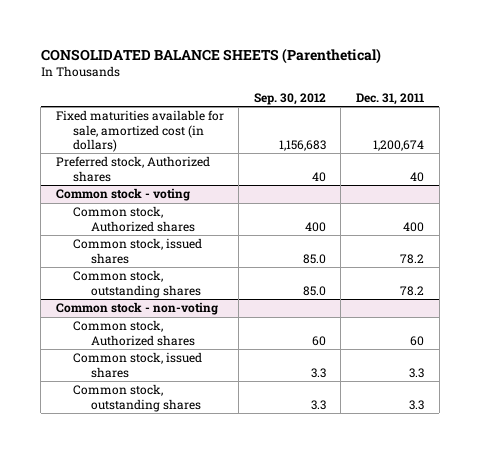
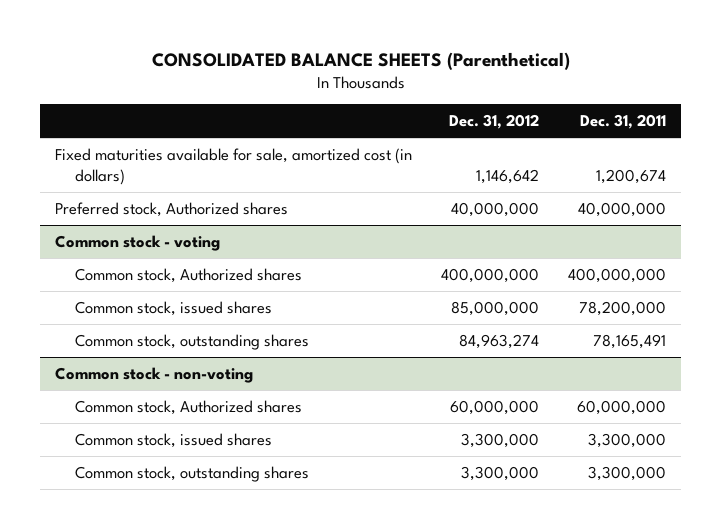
- | Sep. 30, 2012 | Dec. 31, 2011
+ | Dec. 31, 2012 | Dec. 31, 2011
- Preferred stock, Authorized shares | 40 | 40
+ Preferred stock, Authorized shares | 40,000,000 | 40,000,000
@ Common stock - voting
- Common stock, Authorized shares | 400 | 400
- Common stock, issued shares | 85.0 | 78.2
- Common stock, outstanding shares | 85.0 | 78.2
+ Common stock, Authorized shares | 400,000,000 | 400,000,000
+ Common stock, issued shares | 85,000,000 | 78,200,000
+ Common stock, outstanding shares | 84,963,274 | 78,165,491
@ Common stock - non-voting
- Common stock, Authorized shares | 60 | 60
- Common stock, issued shares | 3.3 | 3.3
- Common stock, outstanding shares | 3.3 | 3.3
+ Common stock, Authorized shares | 60,000,000 | 60,000,000
+ Common stock, issued shares | 3,300,000 | 3,300,000
+ Common stock, outstanding shares | 3,300,000 | 3,300,000

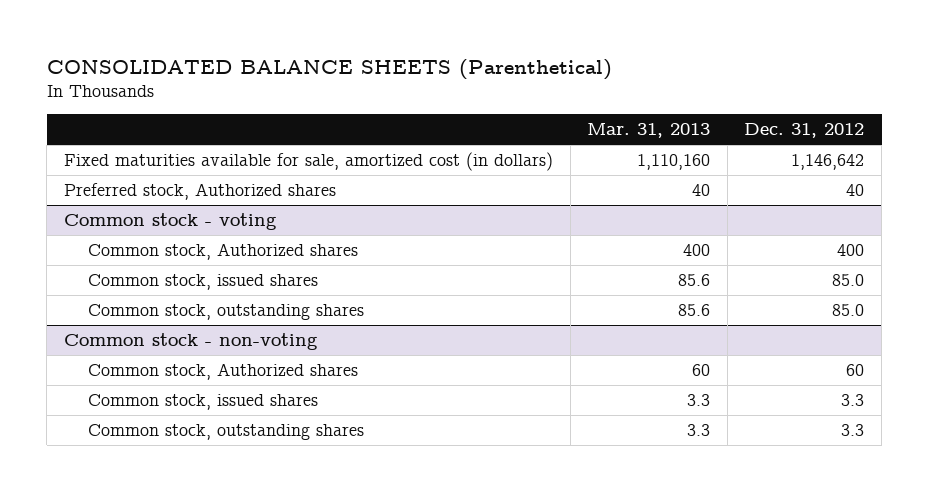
- | Dec. 31, 2012 | Dec. 31, 2011
+ | Mar. 31, 2013 | Dec. 31, 2012
- Preferred stock, Authorized shares | 40,000,000 | 40,000,000
+ Preferred stock, Authorized shares | 40 | 40
@ Common stock - voting
- Common stock, Authorized shares | 400,000,000 | 400,000,000
- Common stock, issued shares | 85,000,000 | 78,200,000
- Common stock, outstanding shares | 84,963,274 | 78,165,491
+ Common stock, Authorized shares | 400 | 400
+ Common stock, issued shares | 85.6 | 85.0
+ Common stock, outstanding shares | 85.6 | 85.0
@ Common stock - non-voting
- Common stock, Authorized shares | 60,000,000 | 60,000,000
- Common stock, issued shares | 3,300,000 | 3,300,000
- Common stock, outstanding shares | 3,300,000 | 3,300,000
+ Common stock, Authorized shares | 60 | 60
+ Common stock, issued shares | 3.3 | 3.3
+ Common stock, outstanding shares | 3.3 | 3.3

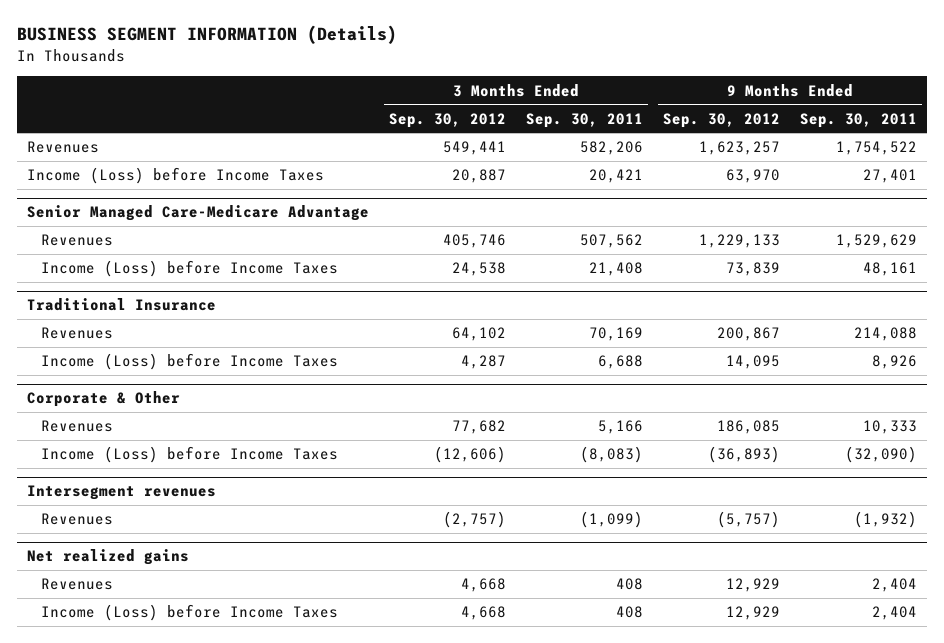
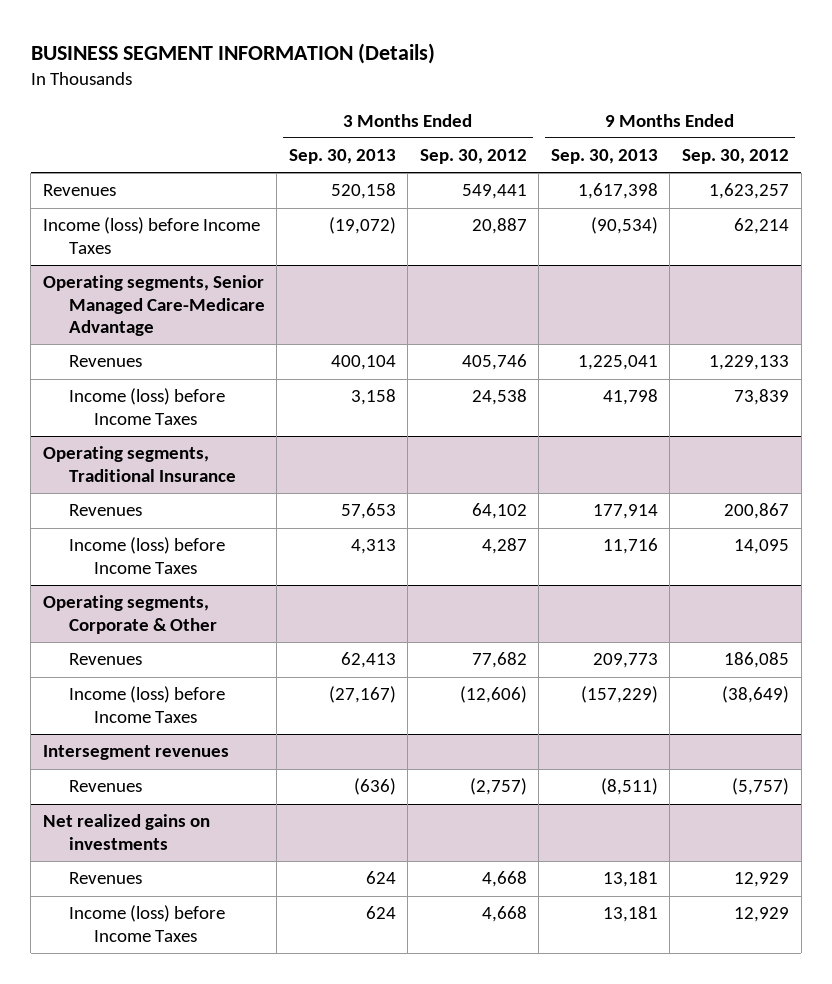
- | 3 Months Ended Sep. 30, 2012 | 3 Months Ended Sep. 30, 2011 | 9 Months Ended Sep. 30, 2012 | 9 Months Ended Sep. 30, 2011
+ | 3 Months Ended Sep. 30, 2013 | 3 Months Ended Sep. 30, 2012 | 9 Months Ended Sep. 30, 2013 | 9 Months Ended Sep. 30, 2012
- Income (Loss) before Income Taxes | 20,887 | 20,421 | 63,970 | 27,401
- Senior Managed Care-Medicare Advantage
+ Income (loss) before Income Taxes | (19,072) | 20,887 | (90,534) | 62,214
+ Operating segments, Senior Managed Care-Medicare Advantage
- Income (Loss) before Income Taxes | 24,538 | 21,408 | 73,839 | 48,161
- Traditional Insurance
+ Income (loss) before Income Taxes | 3,158 | 24,538 | 41,798 | 73,839
+ Operating segments, Traditional Insurance
- Income (Loss) before Income Taxes | 4,287 | 6,688 | 14,095 | 8,926
- Corporate & Other
+ Income (loss) before Income Taxes | 4,313 | 4,287 | 11,716 | 14,095
+ Operating segments, Corporate & Other
- Income (Loss) before Income Taxes | (12,606) | (8,083) | (36,893) | (32,090)
+ Income (loss) before Income Taxes | (27,167) | (12,606) | (157,229) | (38,649)
- Net realized gains
+ Net realized gains on investments
- Income (Loss) before Income Taxes | 4,668 | 408 | 12,929 | 2,404
+ Income (loss) before Income Taxes | 624 | 4,668 | 13,181 | 12,929

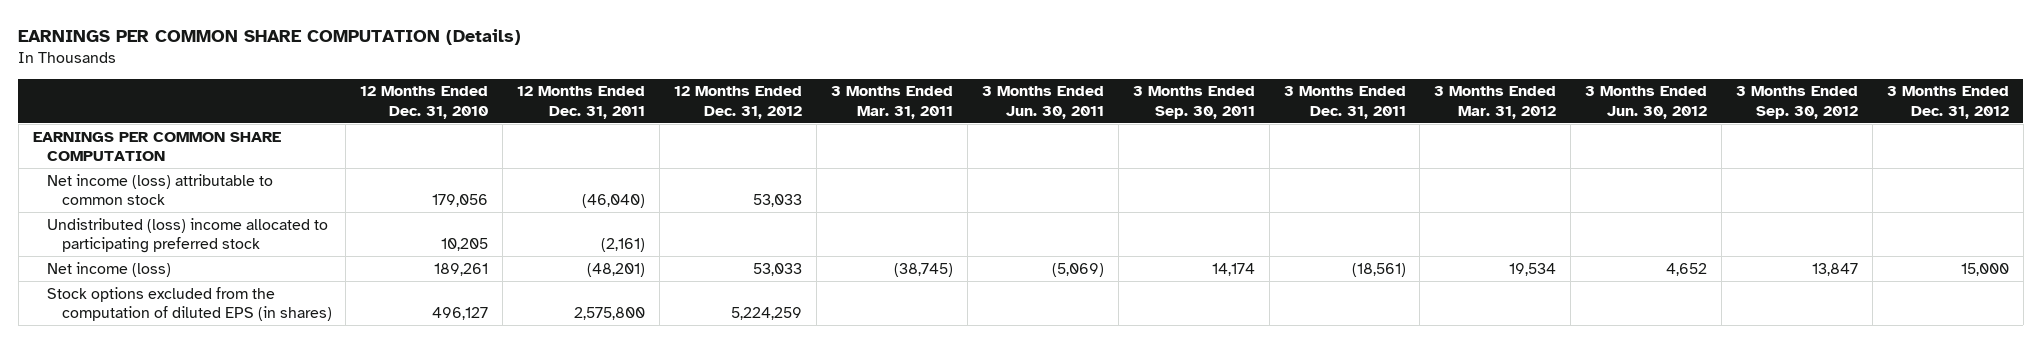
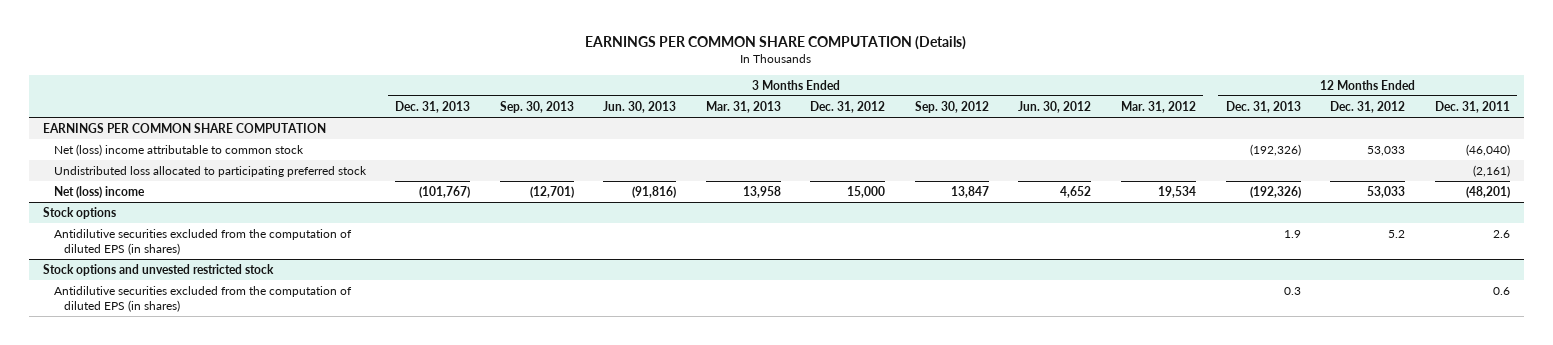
- | 12 Months Ended Dec. 31, 2010 | 12 Months Ended Dec. 31, 2011 | 12 Months Ended Dec. 31, 2012 | 3 Months Ended Mar. 31, 2011 | 3 Months Ended Jun. 30, 2011 | 3 Months Ended Sep. 30, 2011 | 3 Months Ended Dec. 31, 2011 | 3 Months Ended Mar. 31, 2012 | 3 Months Ended Jun. 30, 2012 | 3 Months Ended Sep. 30, 2012 | 3 Months Ended Dec. 31, 2012
+ | 3 Months Ended Dec. 31, 2013 | 3 Months Ended Sep. 30, 2013 | 3 Months Ended Jun. 30, 2013 | 3 Months Ended Mar. 31, 2013 | 3 Months Ended Dec. 31, 2012 | 3 Months Ended Sep. 30, 2012 | 3 Months Ended Jun. 30, 2012 | 3 Months Ended Mar. 31, 2012 | 12 Months Ended Dec. 31, 2013 | 12 Months Ended Dec. 31, 2012 | 12 Months Ended Dec. 31, 2011
- Net income (loss) attributable to common stock | 179,056 | (46,040) | 53,033 | | | | | | | |
- Undistributed (loss) income allocated to participating preferred stock | 10,205 | (2,161) | | | | | | | | |
- Net income (loss) | 189,261 | (48,201) | 53,033 | (38,745) | (5,069) | 14,174 | (18,561) | 19,534 | 4,652 | 13,847 | 15,000
- Stock options excluded from the computation of diluted EPS (in shares) | 496,127 | 2,575,800 | 5,224,259 | | | | | | | |
+ Net (loss) income attributable to common stock | | | | | | | | | (192,326) | 53,033 | (46,040)
+ Undistributed loss allocated to participating preferred stock | | | | | | | | | | | (2,161)
+ Net (loss) income | (101,767) | (12,701) | (91,816) | 13,958 | 15,000 | 13,847 | 4,652 | 19,534 | (192,326) | 53,033 | (48,201)
+ Stock options
+ Antidilutive securities excluded from the computation of diluted EPS (in shares) | | | | | | | | | 1.9 | 5.2 | 2.6
+ Stock options and unvested restricted stock
+ Antidilutive securities excluded from the computation of diluted EPS (in shares) | | | | | | | | | 0.3 | | 0.6

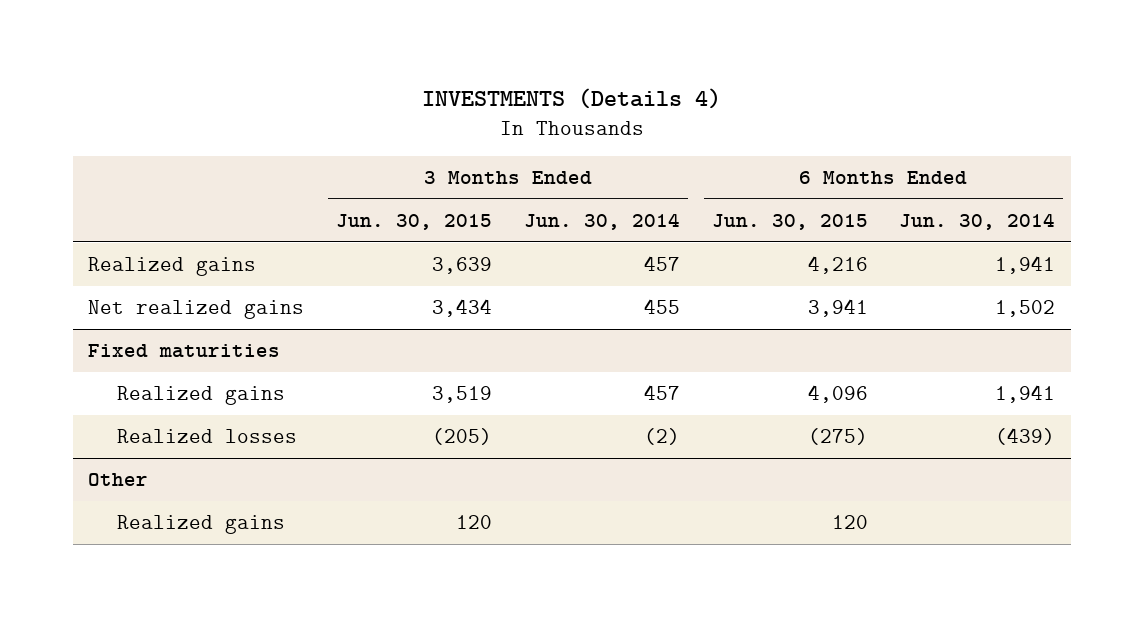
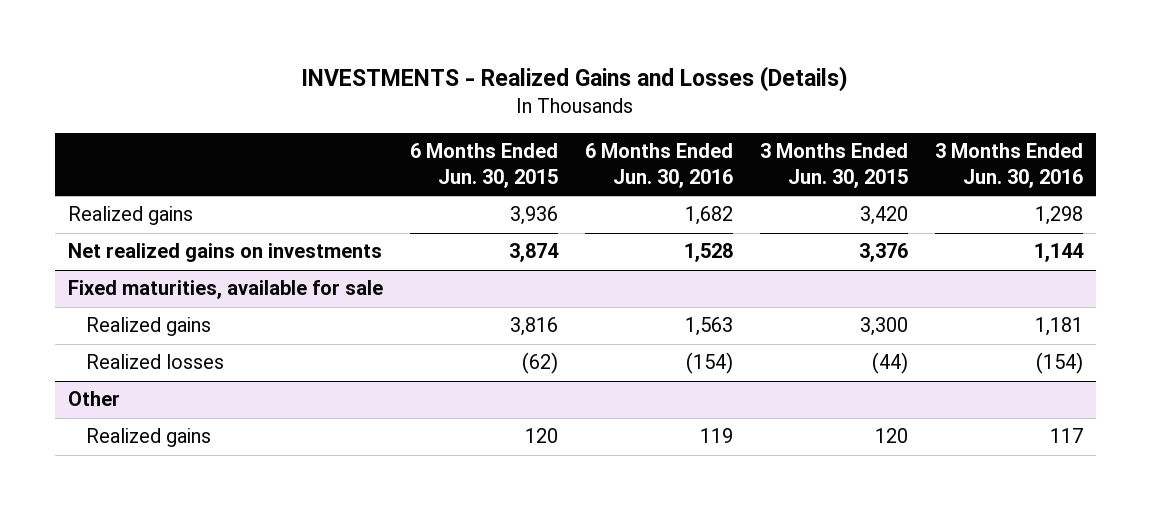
- INVESTMENTS (Details 4)
+ INVESTMENTS - Realized Gains and Losses (Details)
- | 3 Months Ended Jun. 30, 2015 | 3 Months Ended Jun. 30, 2014 | 6 Months Ended Jun. 30, 2015 | 6 Months Ended Jun. 30, 2014
+ | 6 Months Ended Jun. 30, 2015 | 6 Months Ended Jun. 30, 2016 | 3 Months Ended Jun. 30, 2015 | 3 Months Ended Jun. 30, 2016
- Realized gains | 3,639 | 457 | 4,216 | 1,941
- Net realized gains | 3,434 | 455 | 3,941 | 1,502
- Fixed maturities
- Realized gains | 3,519 | 457 | 4,096 | 1,941
- Realized losses | (205) | (2) | (275) | (439)
+ Realized gains | 3,936 | 1,682 | 3,420 | 1,298
+ Net realized gains on investments | 3,874 | 1,528 | 3,376 | 1,144
+ Fixed maturities, available for sale
+ Realized gains | 3,816 | 1,563 | 3,300 | 1,181
+ Realized losses | (62) | (154) | (44) | (154)

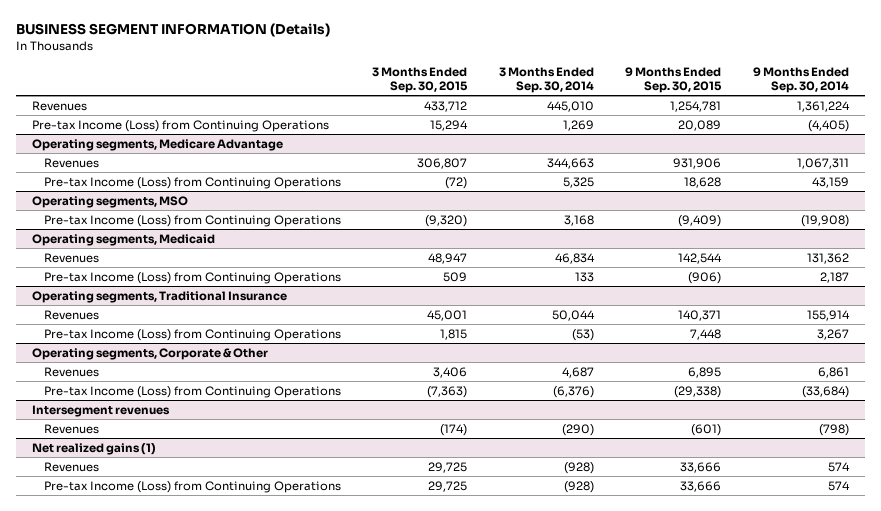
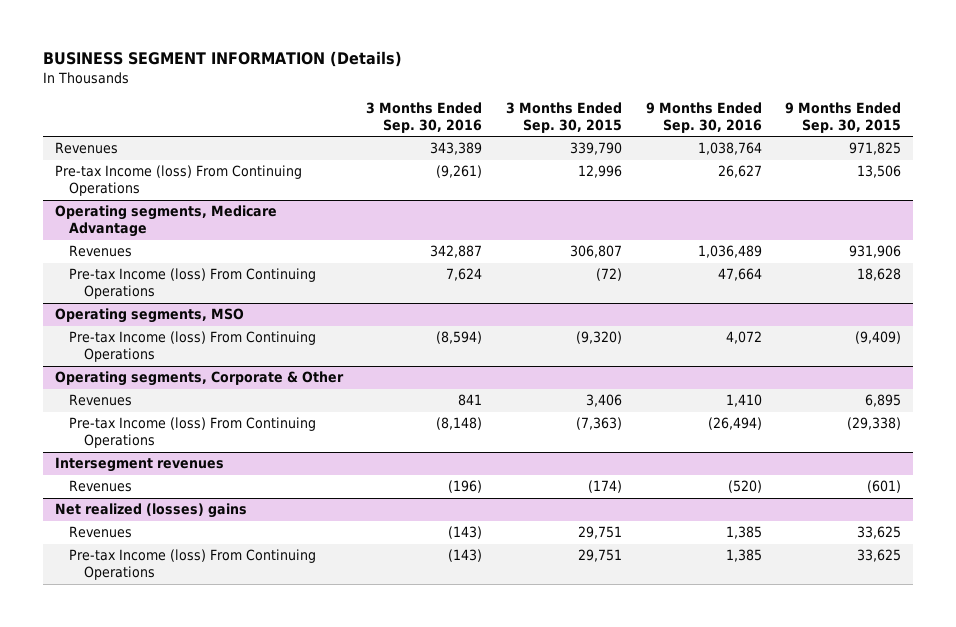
- | 3 Months Ended Sep. 30, 2015 | 3 Months Ended Sep. 30, 2014 | 9 Months Ended Sep. 30, 2015 | 9 Months Ended Sep. 30, 2014
+ | 3 Months Ended Sep. 30, 2016 | 3 Months Ended Sep. 30, 2015 | 9 Months Ended Sep. 30, 2016 | 9 Months Ended Sep. 30, 2015
- Revenues | 433,712 | 445,010 | 1,254,781 | 1,361,224
- Pre-tax Income (Loss) from Continuing Operations | 15,294 | 1,269 | 20,089 | (4,405)
+ Revenues | 343,389 | 339,790 | 1,038,764 | 971,825
+ Pre-tax Income (loss) From Continuing Operations | (9,261) | 12,996 | 26,627 | 13,506
@ Operating segments, Medicare Advantage
- Pre-tax Income (Loss) from Continuing Operations | (72) | 5,325 | 18,628 | 43,159
+ Pre-tax Income (loss) From Continuing Operations | 7,624 | (72) | 47,664 | 18,628
@ Operating segments, MSO
- Pre-tax Income (Loss) from Continuing Operations | (9,320) | 3,168 | (9,409) | (19,908)
- Operating segments, Medicaid
- Revenues | 48,947 | 46,834 | 142,544 | 131,362
- Pre-tax Income (Loss) from Continuing Operations | 509 | 133 | (906) | 2,187
- Operating segments, Traditional Insurance
- Revenues | 45,001 | 50,044 | 140,371 | 155,914
- Pre-tax Income (Loss) from Continuing Operations | 1,815 | (53) | 7,448 | 3,267
@ Operating segments, MSO
+ Pre-tax Income (loss) From Continuing Operations | (8,594) | (9,320) | 4,072 | (9,409)
@ Operating segments, Corporate & Other
- Pre-tax Income (Loss) from Continuing Operations | (7,363) | (6,376) | (29,338) | (33,684)
+ Pre-tax Income (loss) From Continuing Operations | (8,148) | (7,363) | (26,494) | (29,338)
- Net realized gains (1)
- Revenues | 29,725 | (928) | 33,666 | 574
- Pre-tax Income (Loss) from Continuing Operations | 29,725 | (928) | 33,666 | 574
+ Net realized (losses) gains
+ Revenues | (143) | 29,751 | 1,385 | 33,625
+ Pre-tax Income (loss) From Continuing Operations | (143) | 29,751 | 1,385 | 33,625

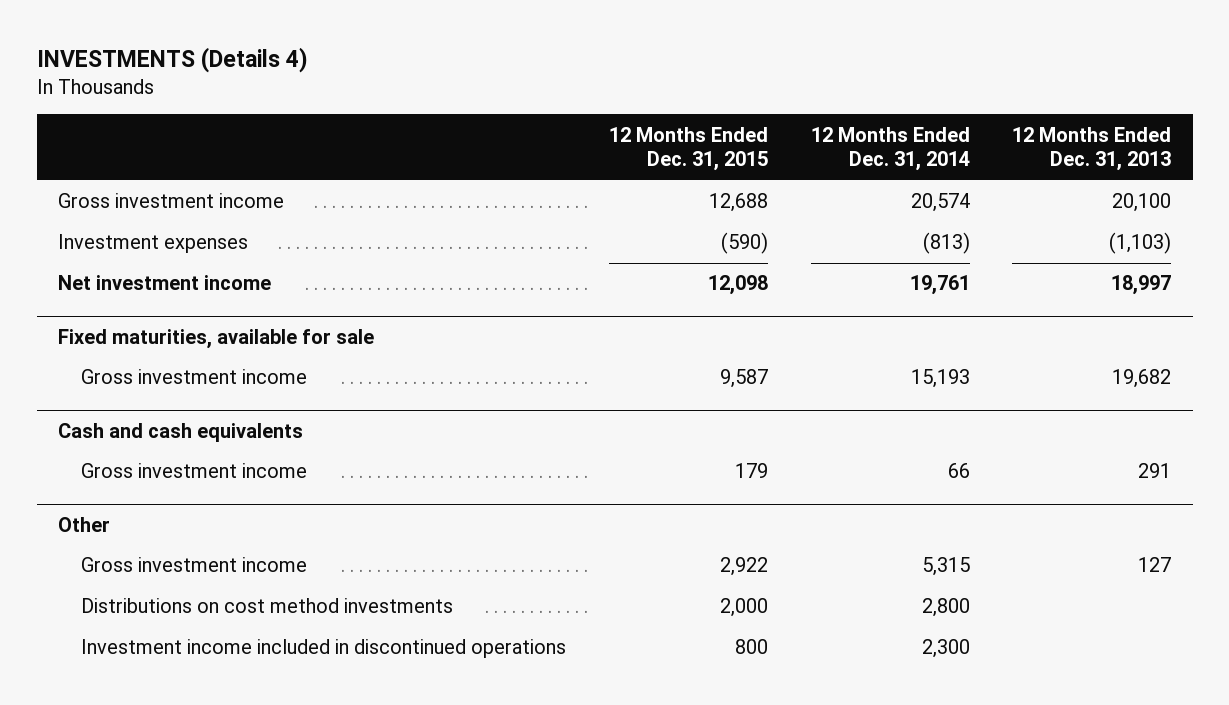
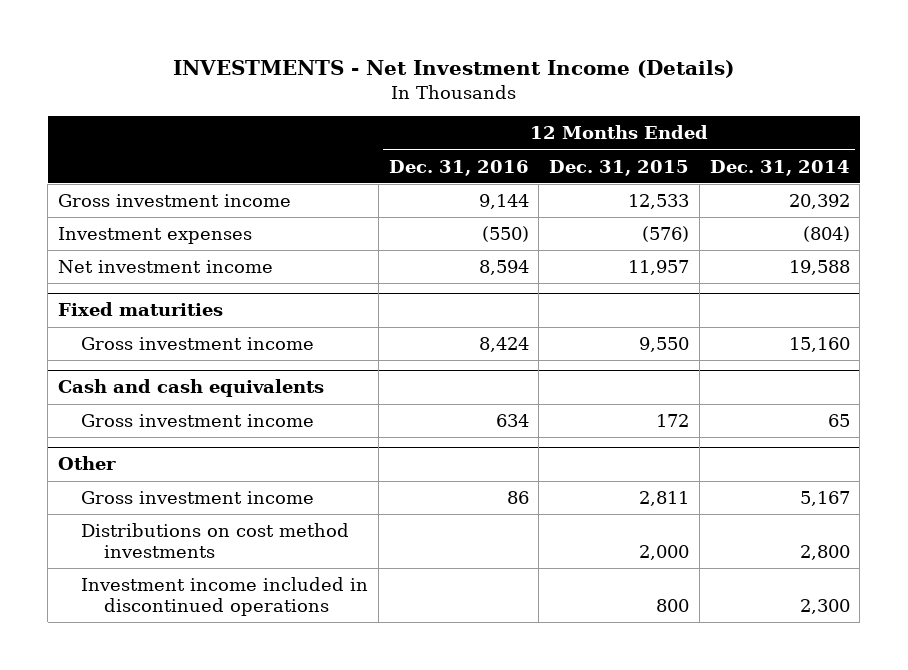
- INVESTMENTS (Details 4)
+ INVESTMENTS - Net Investment Income (Details)
- | 12 Months Ended Dec. 31, 2015 | 12 Months Ended Dec. 31, 2014 | 12 Months Ended Dec. 31, 2013
+ | 12 Months Ended Dec. 31, 2016 | 12 Months Ended Dec. 31, 2015 | 12 Months Ended Dec. 31, 2014
- Gross investment income | 12,688 | 20,574 | 20,100
- Investment expenses | (590) | (813) | (1,103)
- Net investment income | 12,098 | 19,761 | 18,997
- Fixed maturities, available for sale
- Gross investment income | 9,587 | 15,193 | 19,682
+ Gross investment income | 9,144 | 12,533 | 20,392
+ Investment expenses | (550) | (576) | (804)
+ Net investment income | 8,594 | 11,957 | 19,588
+ Fixed maturities
+ Gross investment income | 8,424 | 9,550 | 15,160
@ Cash and cash equivalents
- Gross investment income | 179 | 66 | 291
+ Gross investment income | 634 | 172 | 65
@ Other
- Gross investment income | 2,922 | 5,315 | 127
+ Gross investment income | 86 | 2,811 | 5,167

